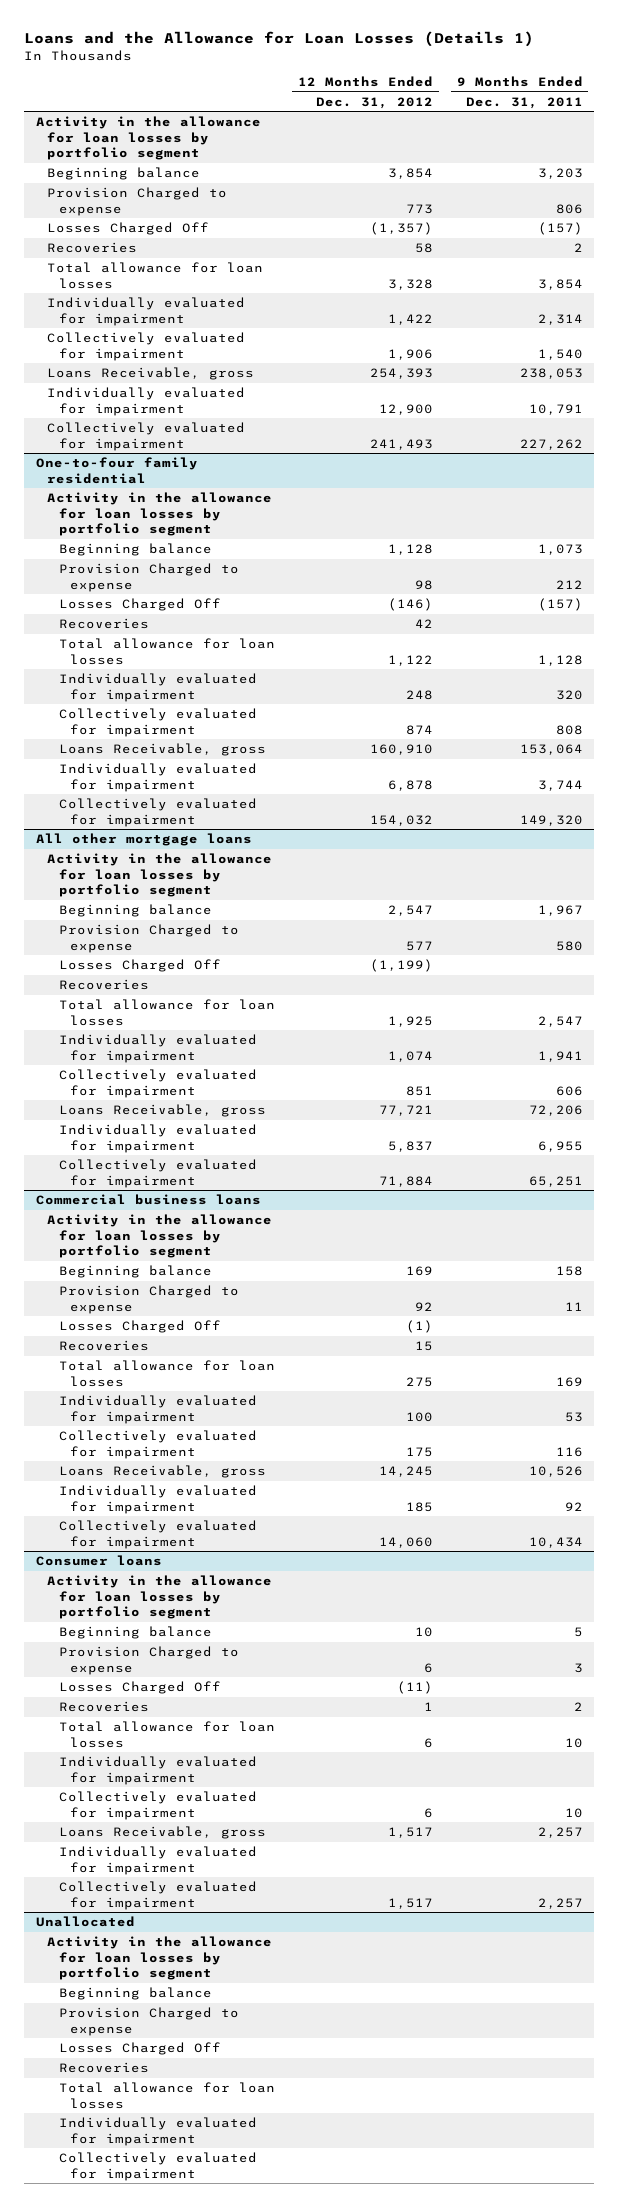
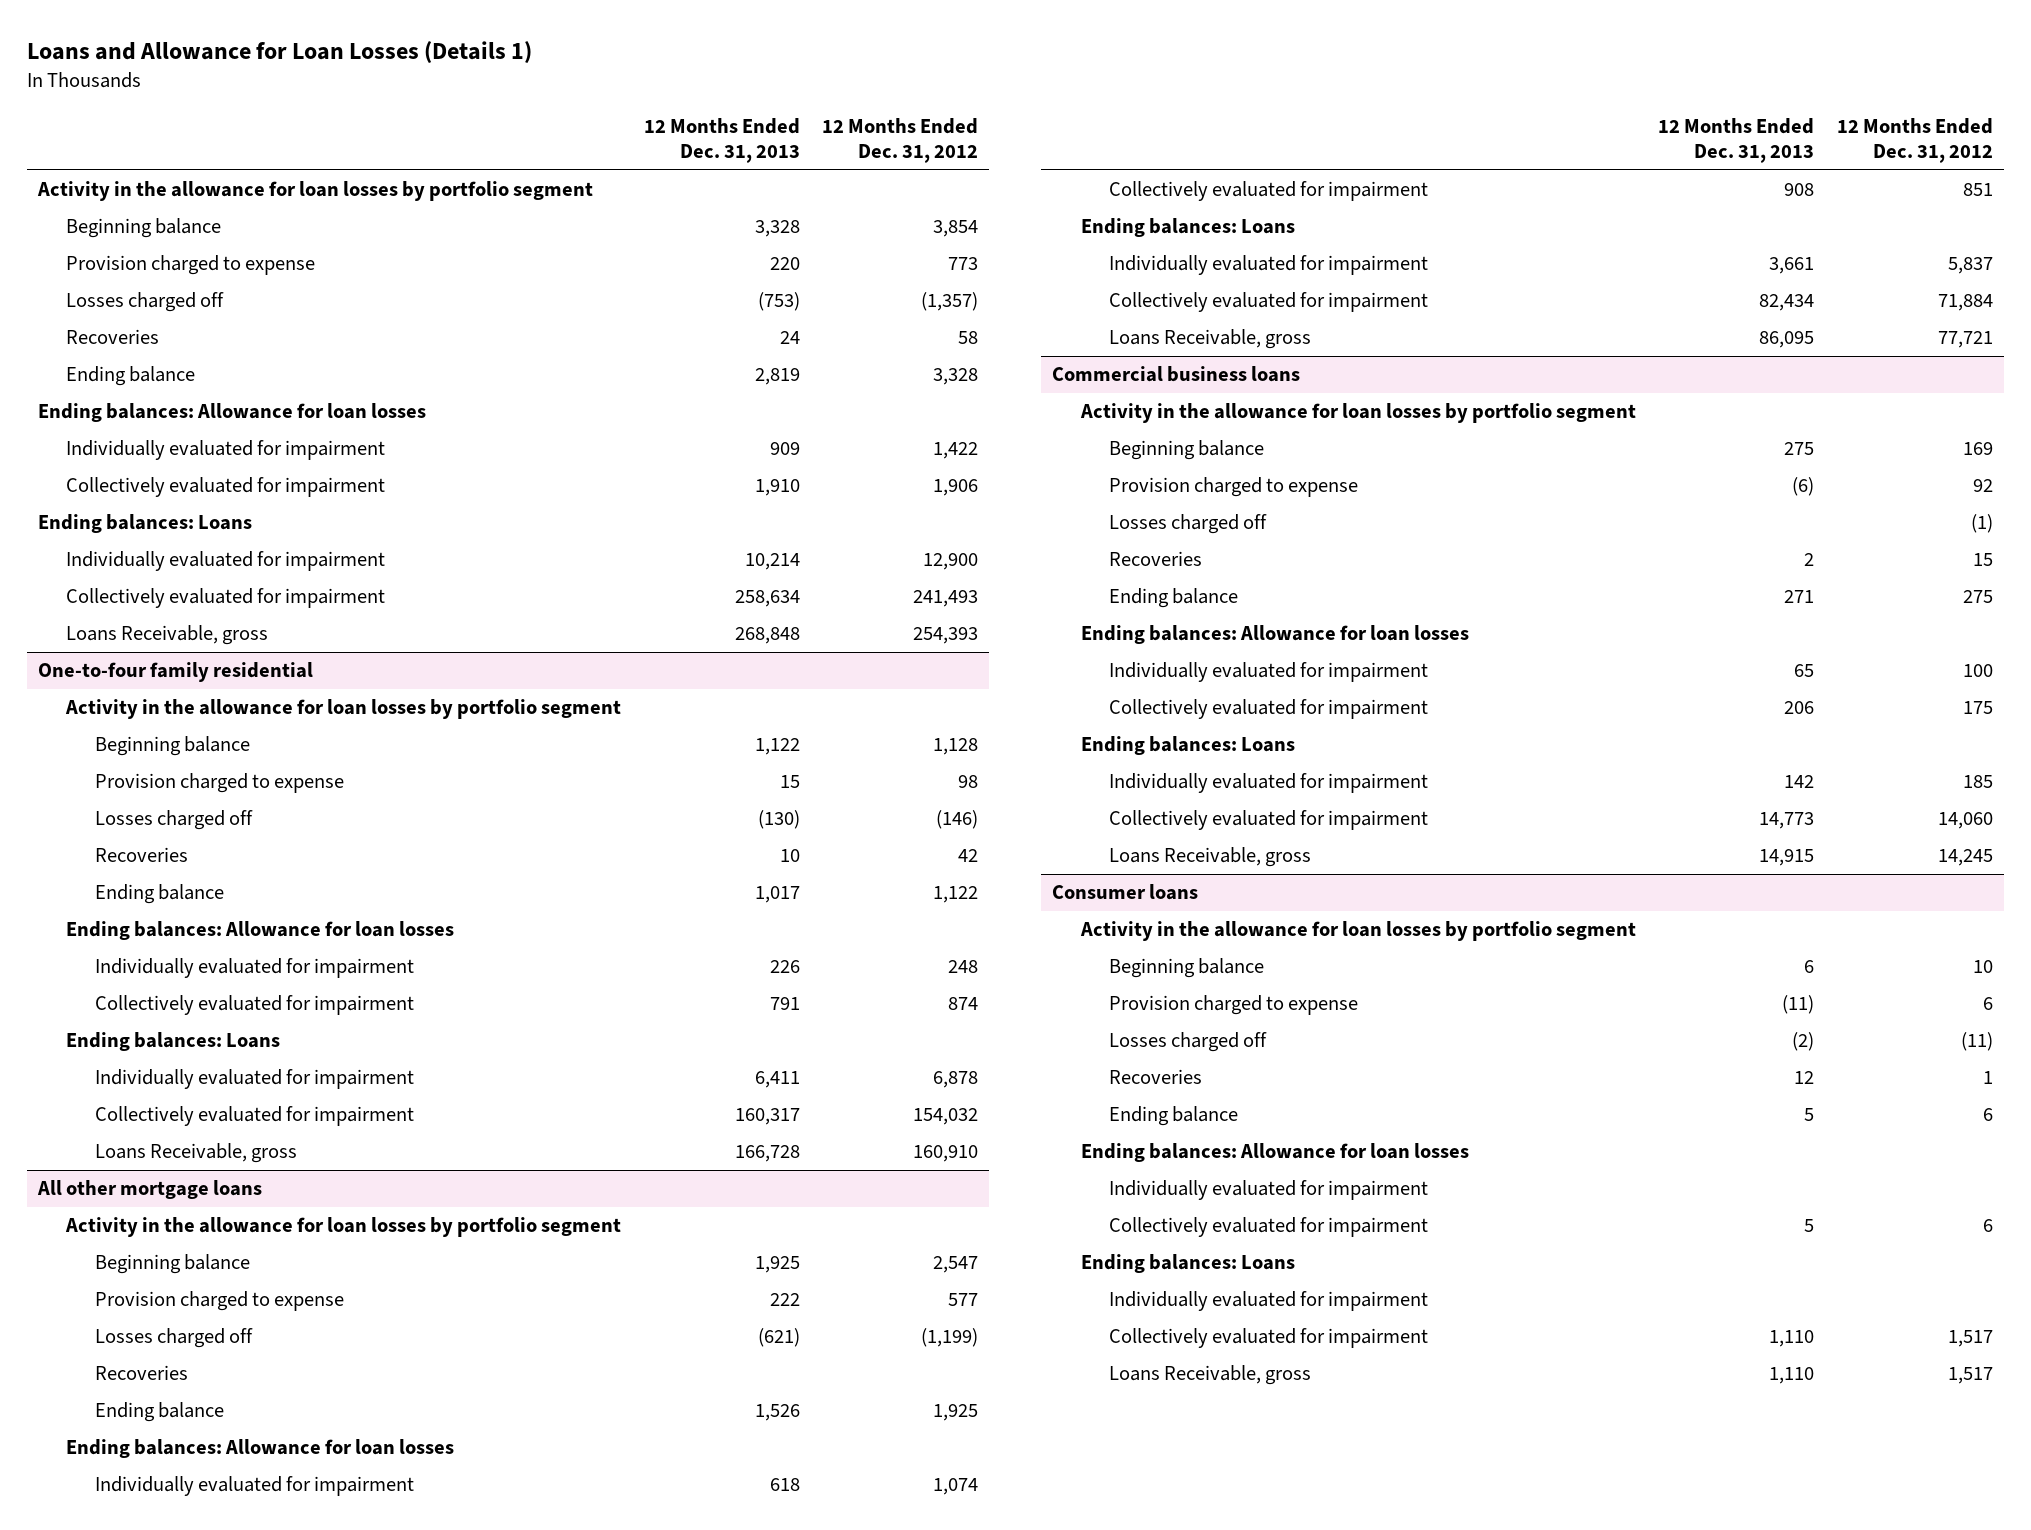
- Loans and the Allowance for Loan Losses (Details 1)
+ Loans and Allowance for Loan Losses (Details 1)
- | 12 Months Ended Dec. 31, 2012 | 9 Months Ended Dec. 31, 2011
+ | 12 Months Ended Dec. 31, 2013 | 12 Months Ended Dec. 31, 2012
- Provision Charged to expense | 773 | 806
- Losses Charged Off | (1,357) | (157)
+ Provision charged to expense | 220 | 773
+ Losses charged off | (753) | (1,357)
- Total allowance for loan losses | 3,328 | 3,854
+ Ending balance | 2,819 | 3,328
+ Ending balances: Allowance for loan losses
+ Ending balances: Loans
moved down: Loans Receivable, gross | 268,848 | 254,393
@ One-to-four family residential
- Provision Charged to expense | 98 | 212
- Losses Charged Off | (146) | (157)
+ Provision charged to expense | 15 | 98
+ Losses charged off | (130) | (146)
- Total allowance for loan losses | 1,122 | 1,128
+ Ending balance | 1,017 | 1,122
+ Ending balances: Allowance for loan losses
+ Ending balances: Loans
moved down: Loans Receivable, gross | 166,728 | 160,910
@ All other mortgage loans
- Provision Charged to expense | 577 | 580
- Losses Charged Off | (1,199) |
+ Provision charged to expense | 222 | 577
+ Losses charged off | (621) | (1,199)
- Total allowance for loan losses | 1,925 | 2,547
+ Ending balance | 1,526 | 1,925
+ Ending balances: Allowance for loan losses
+ Ending balances: Loans
moved down: Loans Receivable, gross | 86,095 | 77,721
@ Commercial business loans
- Provision Charged to expense | 92 | 11
- Losses Charged Off | (1) |
+ Provision charged to expense | (6) | 92
+ Losses charged off | | (1)
- Total allowance for loan losses | 275 | 169
+ Ending balance | 271 | 275
+ Ending balances: Allowance for loan losses
+ Ending balances: Loans
moved down: Loans Receivable, gross | 14,915 | 14,245
@ Consumer loans
- Provision Charged to expense | 6 | 3
- Losses Charged Off | (11) |
+ Provision charged to expense | (11) | 6
+ Losses charged off | (2) | (11)
- Total allowance for loan losses | 6 | 10
+ Ending balance | 5 | 6
+ Ending balances: Allowance for loan losses
+ Ending balances: Loans
- Unallocated
- Activity in the allowance for loan losses by portfolio segment
- Beginning balance
- Provision Charged to expense
- Losses Charged Off
- Recoveries
- Total allowance for loan losses
- Individually evaluated for impairment
- Collectively evaluated for impairment
@ Consumer loans
moved down: Loans Receivable, gross | 1,110 | 1,517

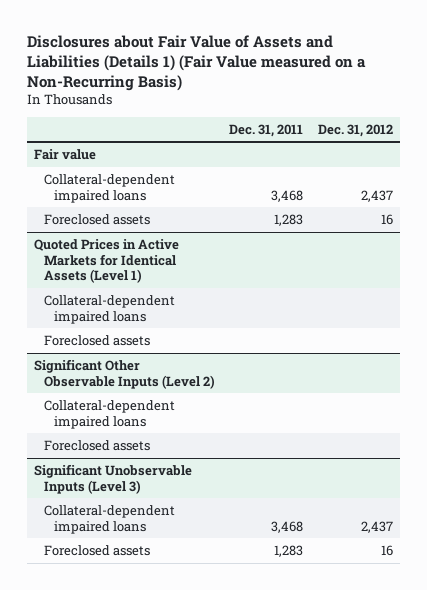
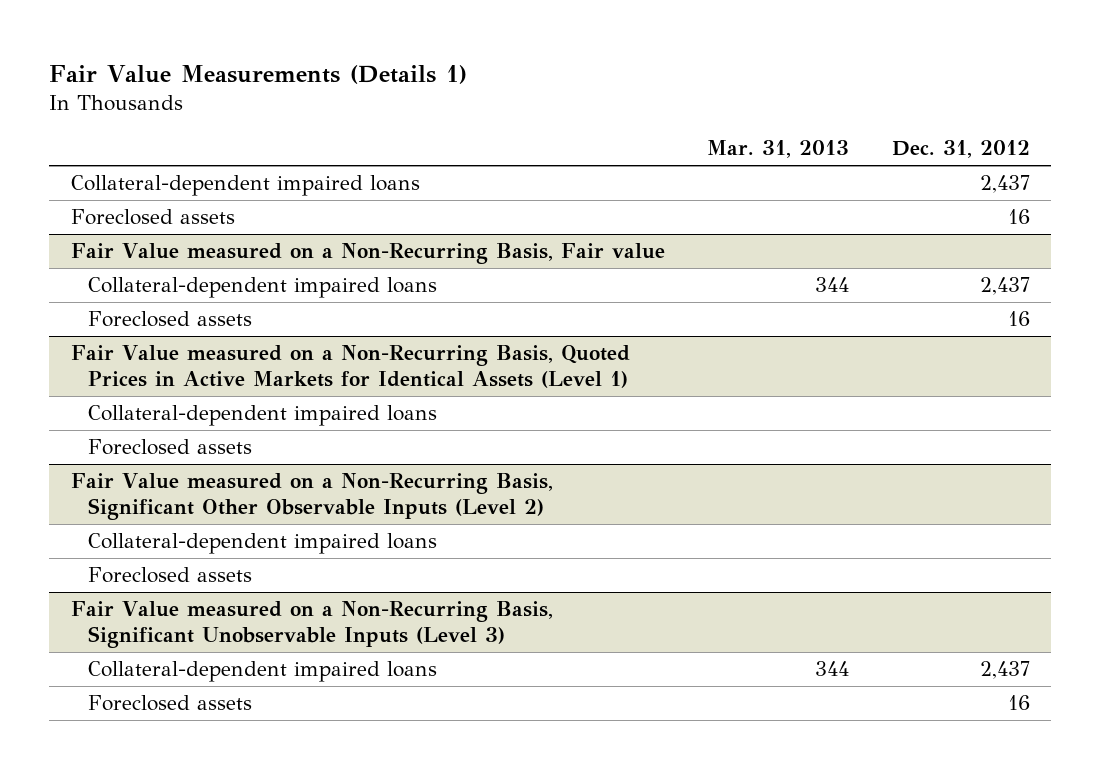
- Disclosures about Fair Value of Assets and Liabilities (Details 1) (Fair Value measured on a Non-Recurring Basis)
+ Fair Value Measurements (Details 1)
- | Dec. 31, 2011 | Dec. 31, 2012
+ | Mar. 31, 2013 | Dec. 31, 2012
- Fair value
- Quoted Prices in Active Markets for Identical Assets (Level 1)
+ Fair Value measured on a Non-Recurring Basis, Fair value
+ Collateral-dependent impaired loans | 344 | 2,437
+ Foreclosed assets | | 16
+ Fair Value measured on a Non-Recurring Basis, Quoted Prices in Active Markets for Identical Assets (Level 1)
- Significant Other Observable Inputs (Level 2)
+ Fair Value measured on a Non-Recurring Basis, Significant Other Observable Inputs (Level 2)
- Significant Unobservable Inputs (Level 3)
+ Fair Value measured on a Non-Recurring Basis, Significant Unobservable Inputs (Level 3)

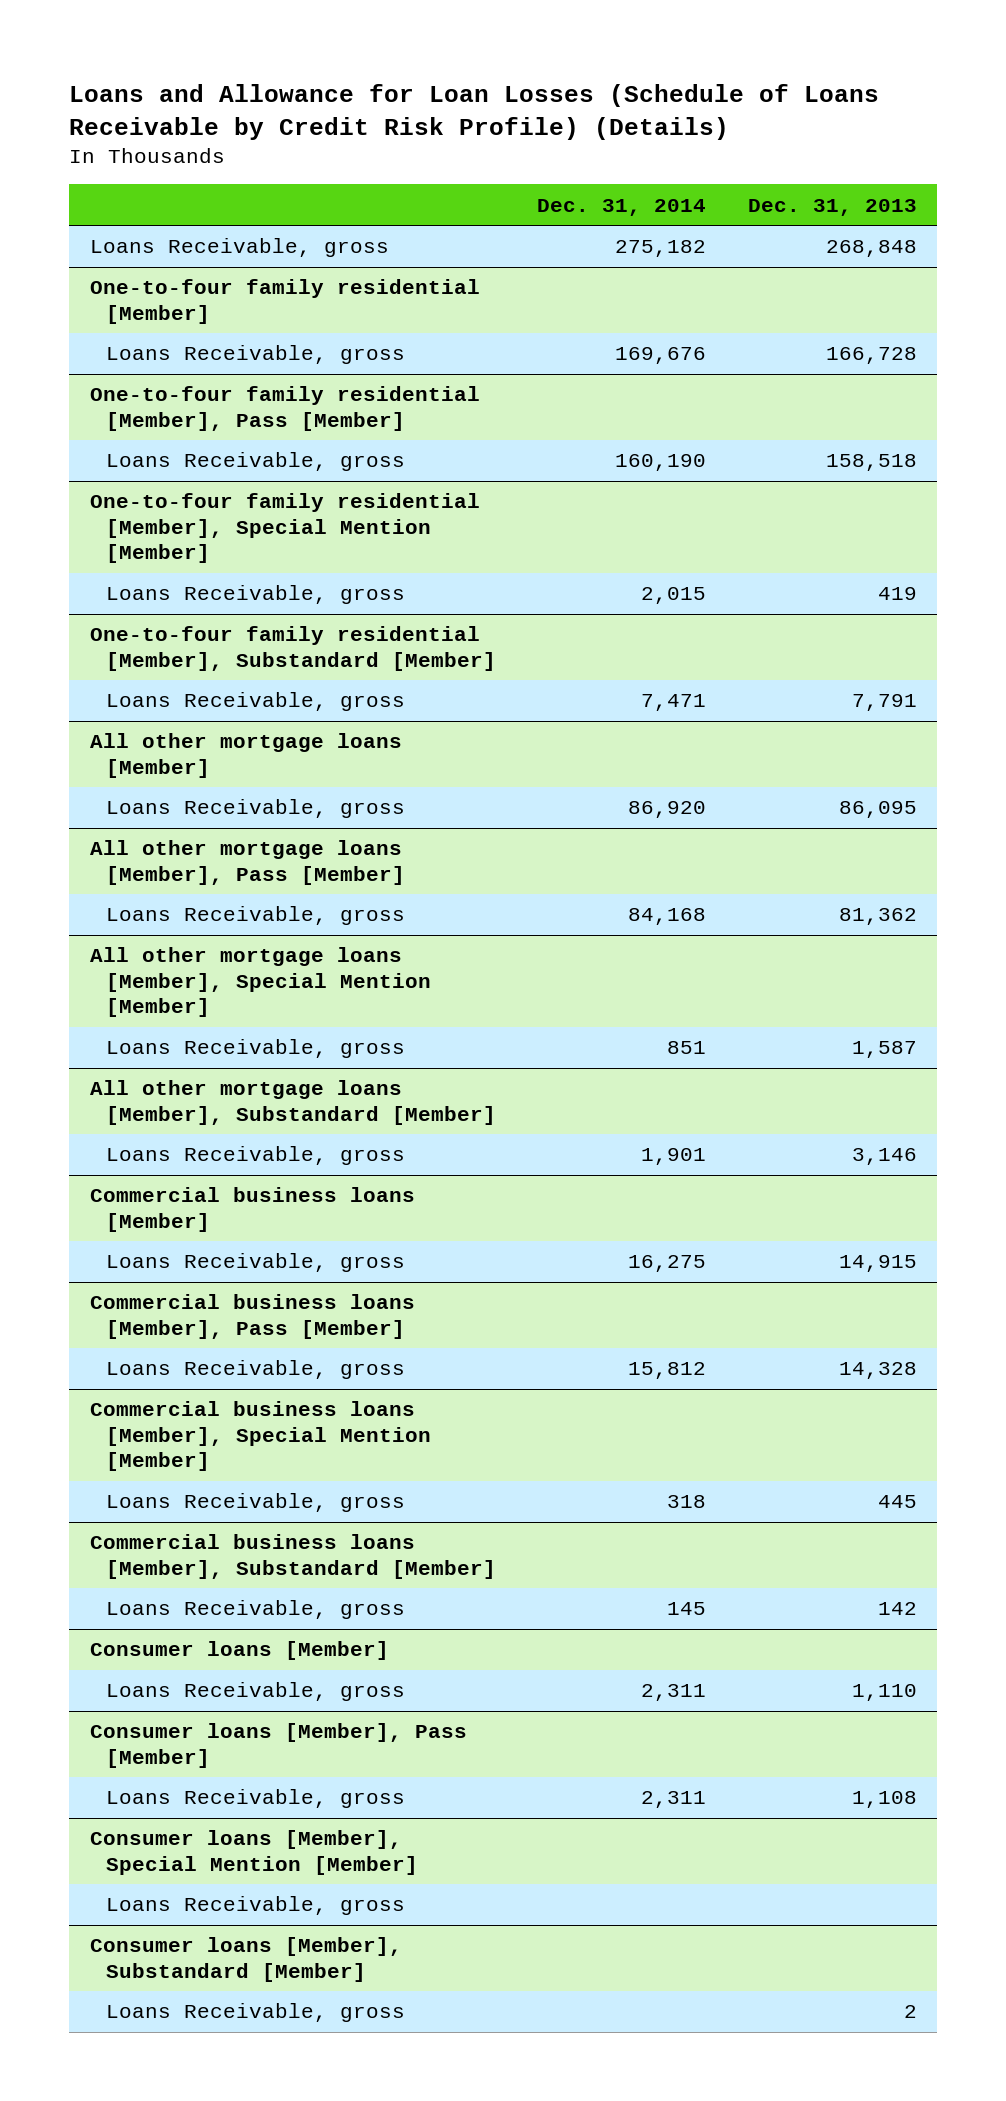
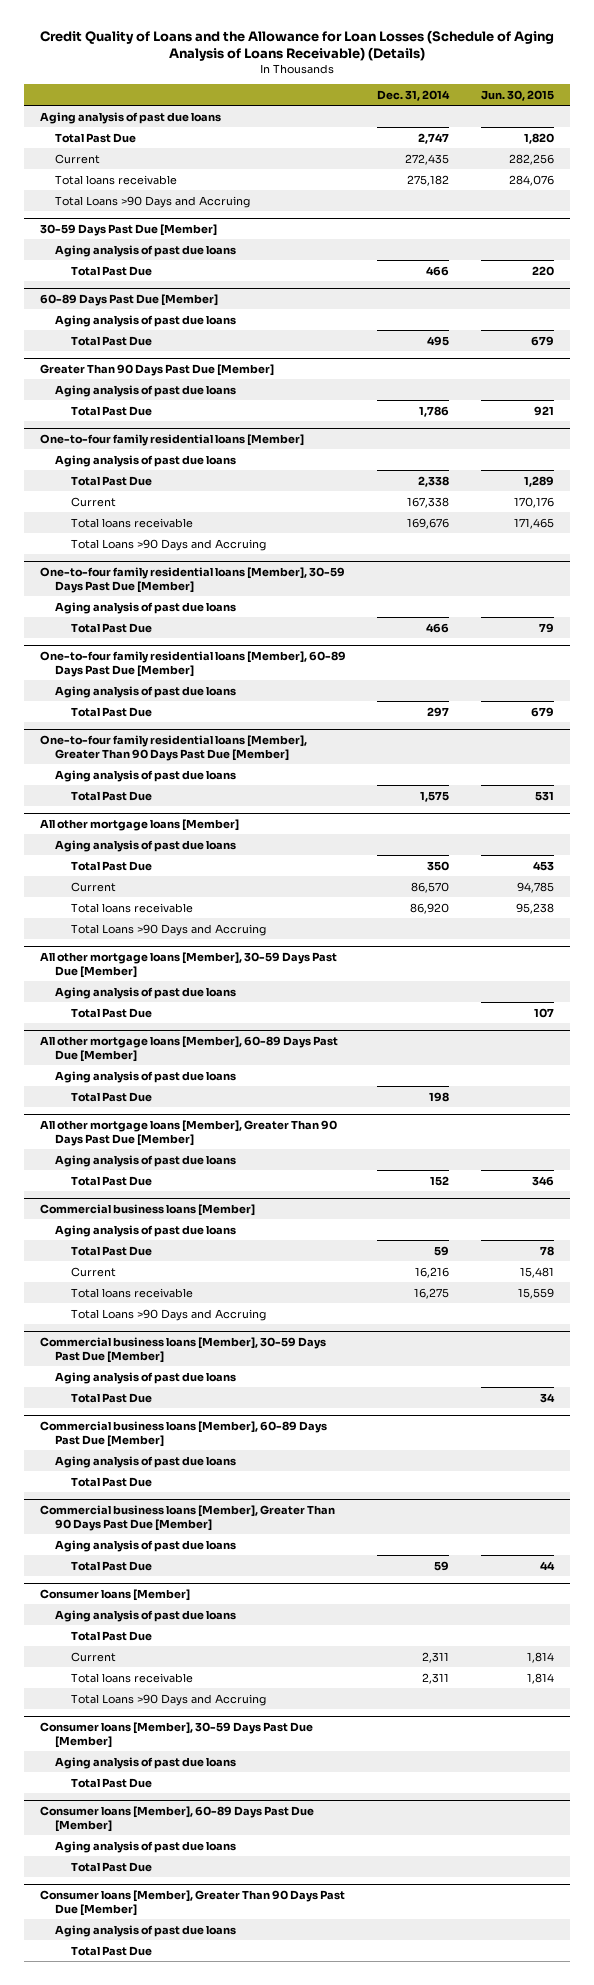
- Loans and Allowance for Loan Losses (Schedule of Loans Receivable by Credit Risk Profile) (Details)
+ Credit Quality of Loans and the Allowance for Loan Losses (Schedule of Aging Analysis of Loans Receivable) (Details)
- | Dec. 31, 2014 | Dec. 31, 2013
+ | Dec. 31, 2014 | Jun. 30, 2015
- Loans Receivable, gross | 275,182 | 268,848
- One-to-four family residential [Member]
- Loans Receivable, gross | 169,676 | 166,728
- One-to-four family residential [Member], Pass [Member]
- Loans Receivable, gross | 160,190 | 158,518
- One-to-four family residential [Member], Special Mention [Member]
- Loans Receivable, gross | 2,015 | 419
- One-to-four family residential [Member], Substandard [Member]
- Loans Receivable, gross | 7,471 | 7,791
+ Aging analysis of past due loans
+ Total Past Due | 2,747 | 1,820
+ Current | 272,435 | 282,256
+ Total loans receivable | 275,182 | 284,076
+ Total Loans >90 Days and Accruing
+ 30-59 Days Past Due [Member]
+ Aging analysis of past due loans
+ Total Past Due | 466 | 220
+ 60-89 Days Past Due [Member]
+ Aging analysis of past due loans
+ Total Past Due | 495 | 679
+ Greater Than 90 Days Past Due [Member]
+ Aging analysis of past due loans
+ Total Past Due | 1,786 | 921
+ One-to-four family residential loans [Member]
+ Aging analysis of past due loans
+ Total Past Due | 2,338 | 1,289
+ Current | 167,338 | 170,176
+ Total loans receivable | 169,676 | 171,465
+ Total Loans >90 Days and Accruing
+ One-to-four family residential loans [Member], 30-59 Days Past Due [Member]
+ Aging analysis of past due loans
+ Total Past Due | 466 | 79
+ One-to-four family residential loans [Member], 60-89 Days Past Due [Member]
+ Aging analysis of past due loans
+ Total Past Due | 297 | 679
+ One-to-four family residential loans [Member], Greater Than 90 Days Past Due [Member]
+ Aging analysis of past due loans
+ Total Past Due | 1,575 | 531
@ All other mortgage loans [Member]
- Loans Receivable, gross | 86,920 | 86,095
- All other mortgage loans [Member], Pass [Member]
- Loans Receivable, gross | 84,168 | 81,362
- All other mortgage loans [Member], Special Mention [Member]
- Loans Receivable, gross | 851 | 1,587
- All other mortgage loans [Member], Substandard [Member]
- Loans Receivable, gross | 1,901 | 3,146
@ All other mortgage loans [Member]
+ Aging analysis of past due loans
+ Total Past Due | 350 | 453
+ Current | 86,570 | 94,785
+ Total loans receivable | 86,920 | 95,238
+ Total Loans >90 Days and Accruing
+ All other mortgage loans [Member], 30-59 Days Past Due [Member]
+ Aging analysis of past due loans
+ Total Past Due | | 107
+ All other mortgage loans [Member], 60-89 Days Past Due [Member]
+ Aging analysis of past due loans
+ Total Past Due | 198 |
+ All other mortgage loans [Member], Greater Than 90 Days Past Due [Member]
+ Aging analysis of past due loans
+ Total Past Due | 152 | 346
@ Commercial business loans [Member]
- Loans Receivable, gross | 16,275 | 14,915
- Commercial business loans [Member], Pass [Member]
- Loans Receivable, gross | 15,812 | 14,328
- Commercial business loans [Member], Special Mention [Member]
- Loans Receivable, gross | 318 | 445
- Commercial business loans [Member], Substandard [Member]
- Loans Receivable, gross | 145 | 142
@ Commercial business loans [Member]
+ Aging analysis of past due loans
+ Total Past Due | 59 | 78
+ Current | 16,216 | 15,481
+ Total loans receivable | 16,275 | 15,559
+ Total Loans >90 Days and Accruing
+ Commercial business loans [Member], 30-59 Days Past Due [Member]
+ Aging analysis of past due loans
+ Total Past Due | | 34
+ Commercial business loans [Member], 60-89 Days Past Due [Member]
+ Aging analysis of past due loans
+ Total Past Due
+ Commercial business loans [Member], Greater Than 90 Days Past Due [Member]
+ Aging analysis of past due loans
+ Total Past Due | 59 | 44
@ Consumer loans [Member]
- Loans Receivable, gross | 2,311 | 1,110
- Consumer loans [Member], Pass [Member]
- Loans Receivable, gross | 2,311 | 1,108
- Consumer loans [Member], Special Mention [Member]
- Loans Receivable, gross
- Consumer loans [Member], Substandard [Member]
- Loans Receivable, gross | | 2
@ Consumer loans [Member]
+ Aging analysis of past due loans
+ Total Past Due
+ Current | 2,311 | 1,814
+ Total loans receivable | 2,311 | 1,814
+ Total Loans >90 Days and Accruing
+ Consumer loans [Member], 30-59 Days Past Due [Member]
+ Aging analysis of past due loans
+ Total Past Due
+ Consumer loans [Member], 60-89 Days Past Due [Member]
+ Aging analysis of past due loans
+ Total Past Due
+ Consumer loans [Member], Greater Than 90 Days Past Due [Member]
+ Aging analysis of past due loans
+ Total Past Due

